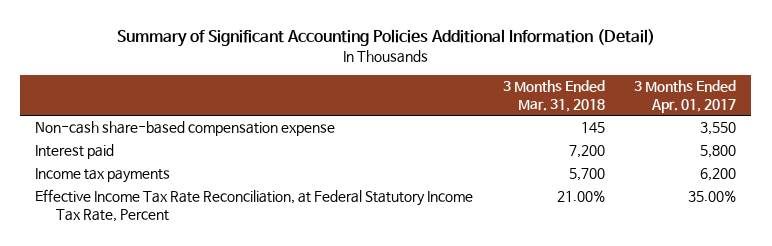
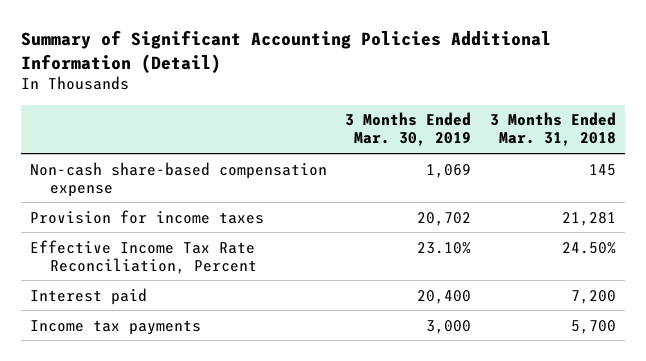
- | 3 Months Ended Mar. 31, 2018 | 3 Months Ended Apr. 01, 2017
+ | 3 Months Ended Mar. 30, 2019 | 3 Months Ended Mar. 31, 2018
+ Provision for income taxes | 20,702 | 21,281
+ Effective Income Tax Rate Reconciliation, Percent | 23.10% | 24.50%
- Effective Income Tax Rate Reconciliation, at Federal Statutory Income Tax Rate, Percent | 21.00% | 35.00%

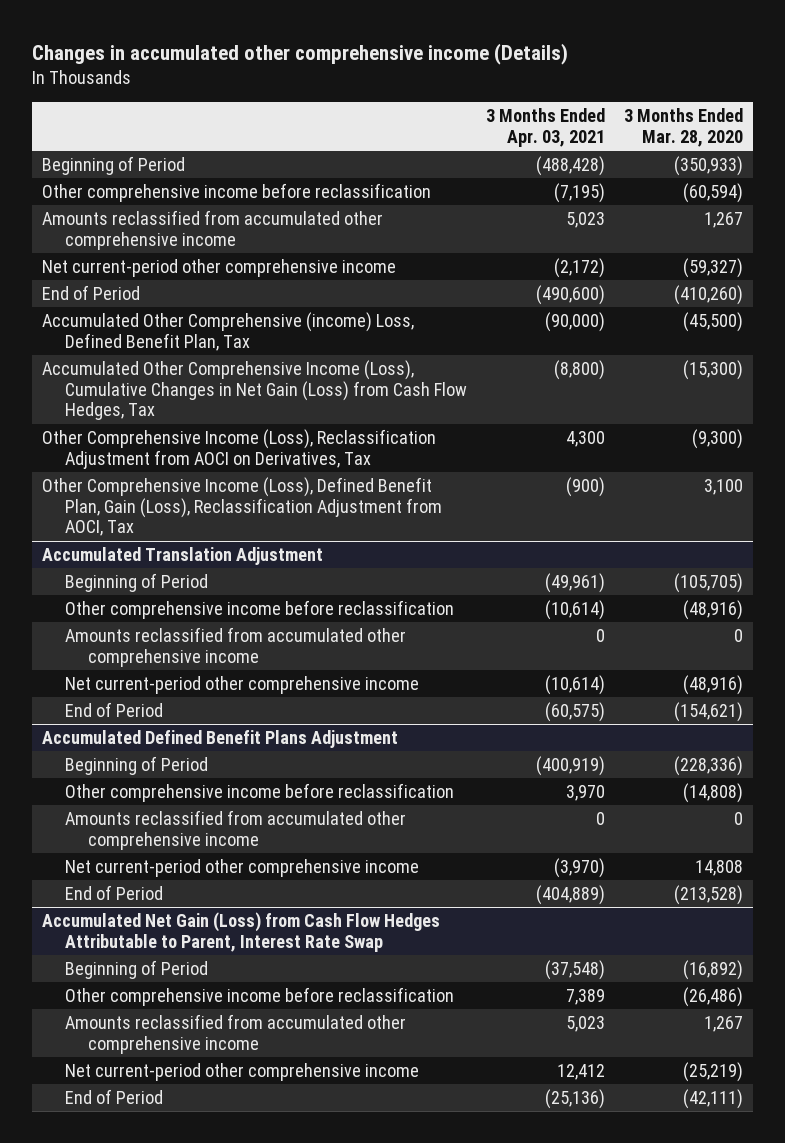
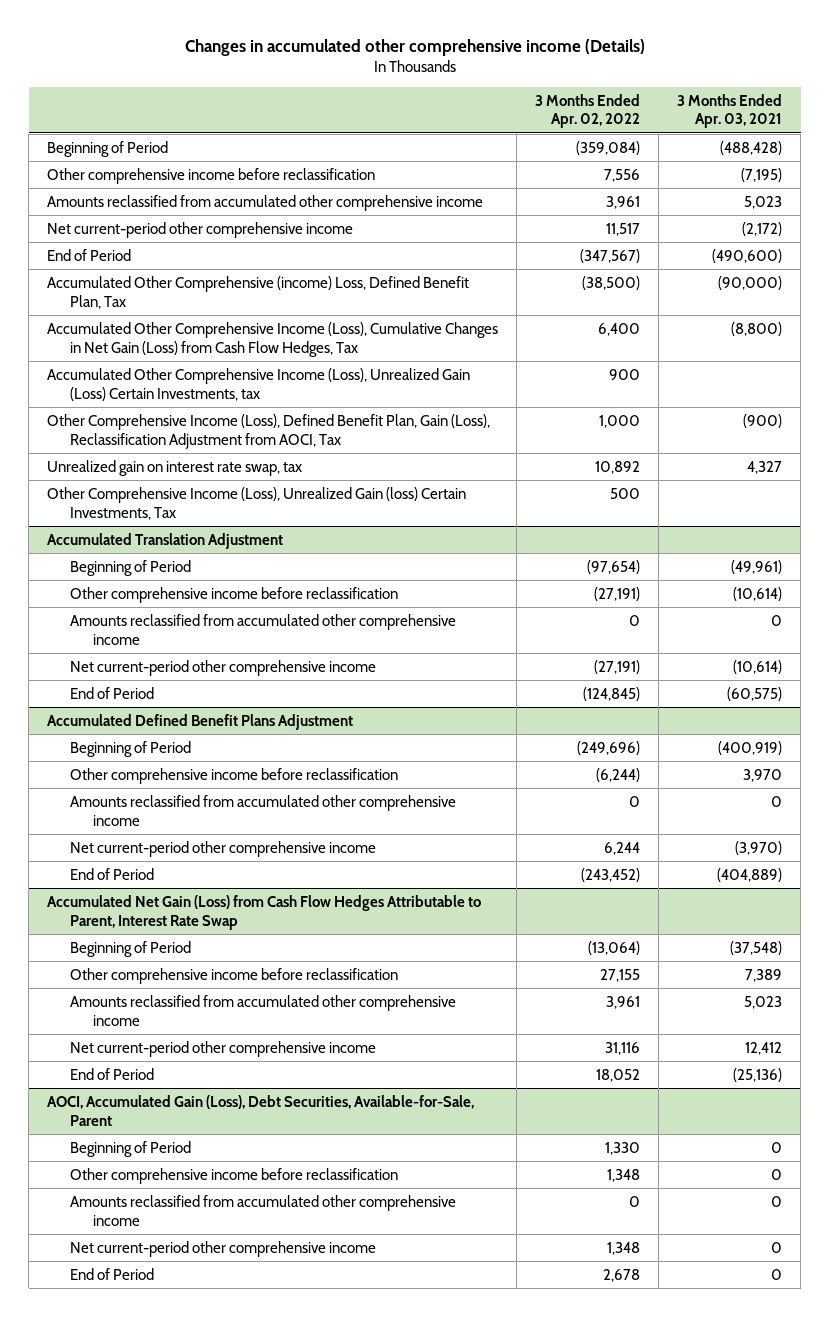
- | 3 Months Ended Apr. 03, 2021 | 3 Months Ended Mar. 28, 2020
+ | 3 Months Ended Apr. 02, 2022 | 3 Months Ended Apr. 03, 2021
- Other Comprehensive Income (Loss), Reclassification Adjustment from AOCI on Derivatives, Tax | 4,300 | (9,300)
+ Accumulated Other Comprehensive Income (Loss), Unrealized Gain (Loss) Certain Investments, tax | 900 |
+ Unrealized gain on interest rate swap, tax | 10,892 | 4,327
+ Other Comprehensive Income (Loss), Unrealized Gain (loss) Certain Investments, Tax | 500 |
+ AOCI, Accumulated Gain (Loss), Debt Securities, Available-for-Sale, Parent
+ Beginning of Period | 1,330 | 0
+ Other comprehensive income before reclassification | 1,348 | 0
+ Amounts reclassified from accumulated other comprehensive income | 0 | 0
+ Net current-period other comprehensive income | 1,348 | 0
+ End of Period | 2,678 | 0

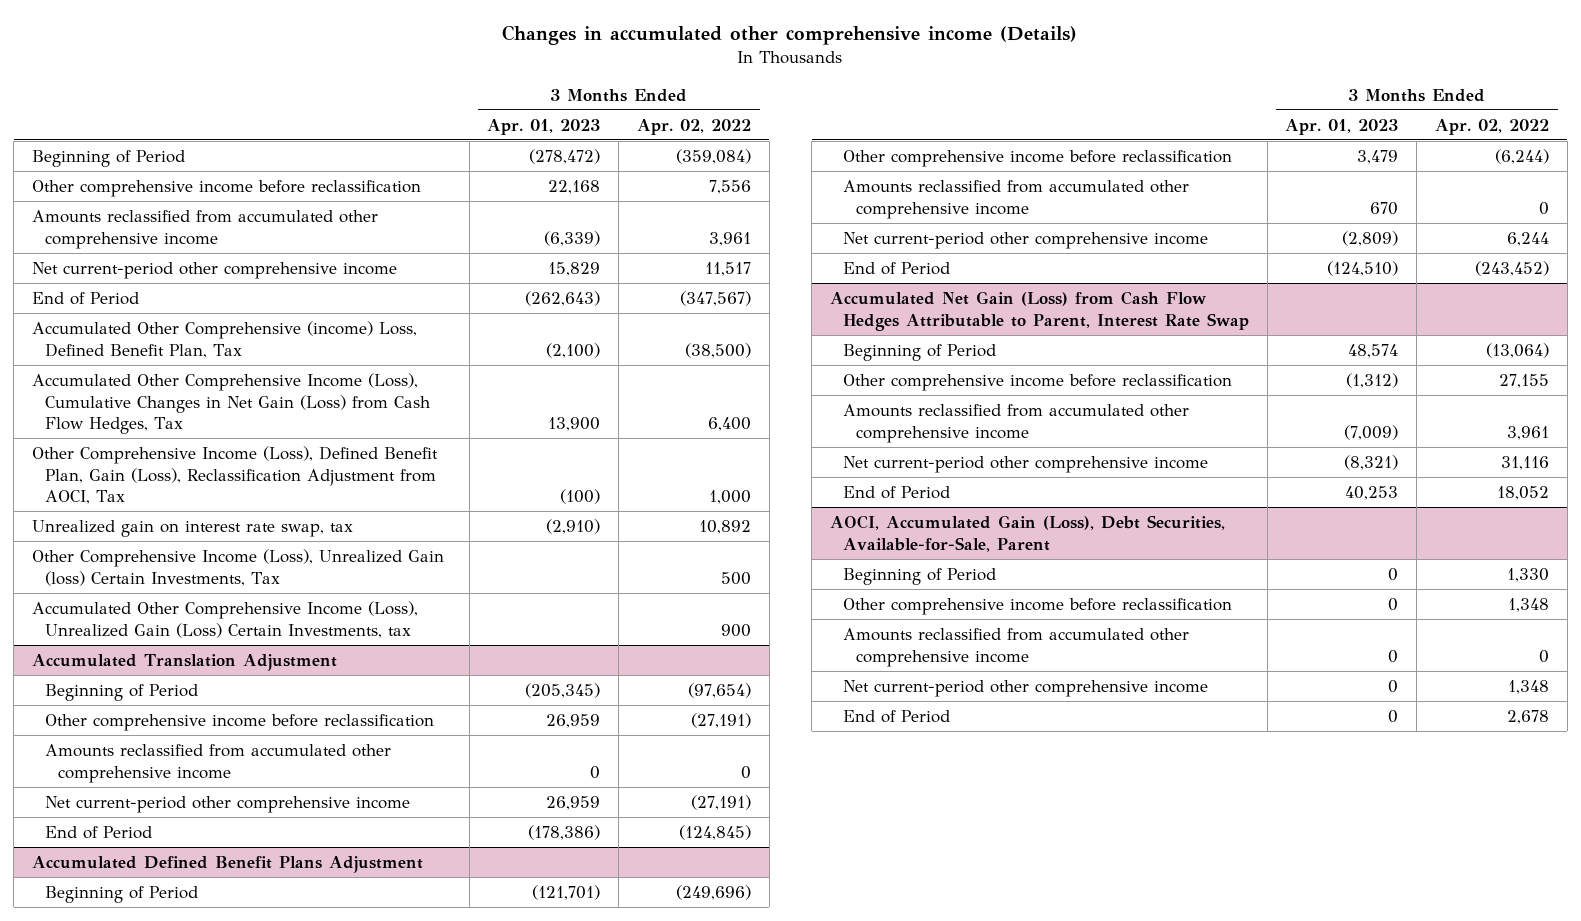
- | 3 Months Ended Apr. 02, 2022 | 3 Months Ended Apr. 03, 2021
+ | 3 Months Ended Apr. 01, 2023 | 3 Months Ended Apr. 02, 2022
moved down: Accumulated Other Comprehensive Income (Loss), Unrealized Gain (Loss) Certain Investments, tax | | 900

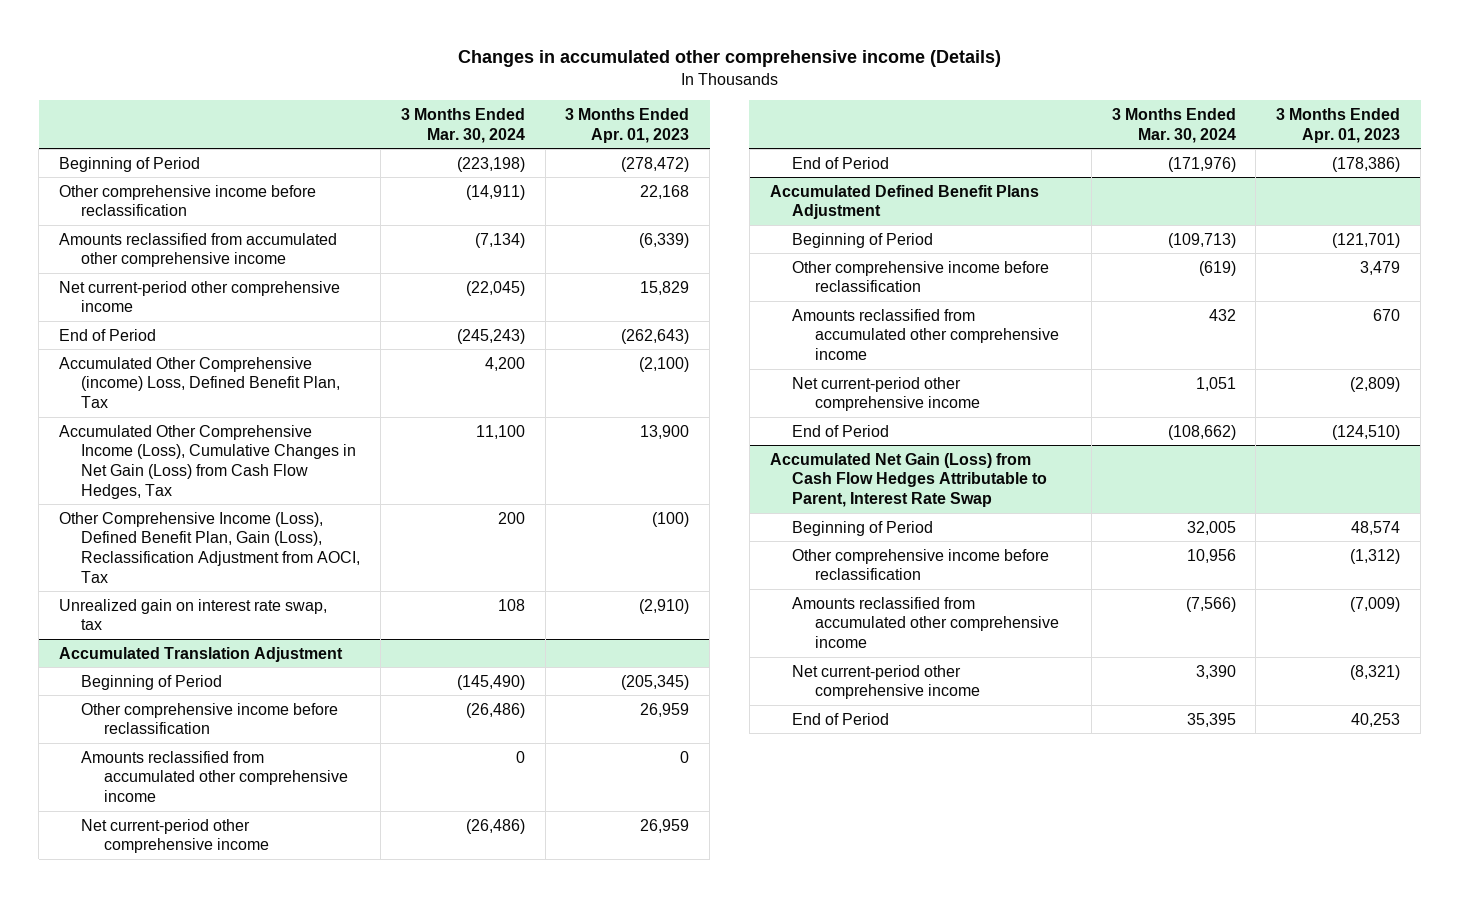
- | 3 Months Ended Apr. 01, 2023 | 3 Months Ended Apr. 02, 2022
+ | 3 Months Ended Mar. 30, 2024 | 3 Months Ended Apr. 01, 2023
- Other Comprehensive Income (Loss), Unrealized Gain (loss) Certain Investments, Tax | | 500
- Accumulated Other Comprehensive Income (Loss), Unrealized Gain (Loss) Certain Investments, tax | | 900
- AOCI, Accumulated Gain (Loss), Debt Securities, Available-for-Sale, Parent
- Beginning of Period | 0 | 1,330
- Other comprehensive income before reclassification | 0 | 1,348
- Amounts reclassified from accumulated other comprehensive income | 0 | 0
- Net current-period other comprehensive income | 0 | 1,348
- End of Period | 0 | 2,678

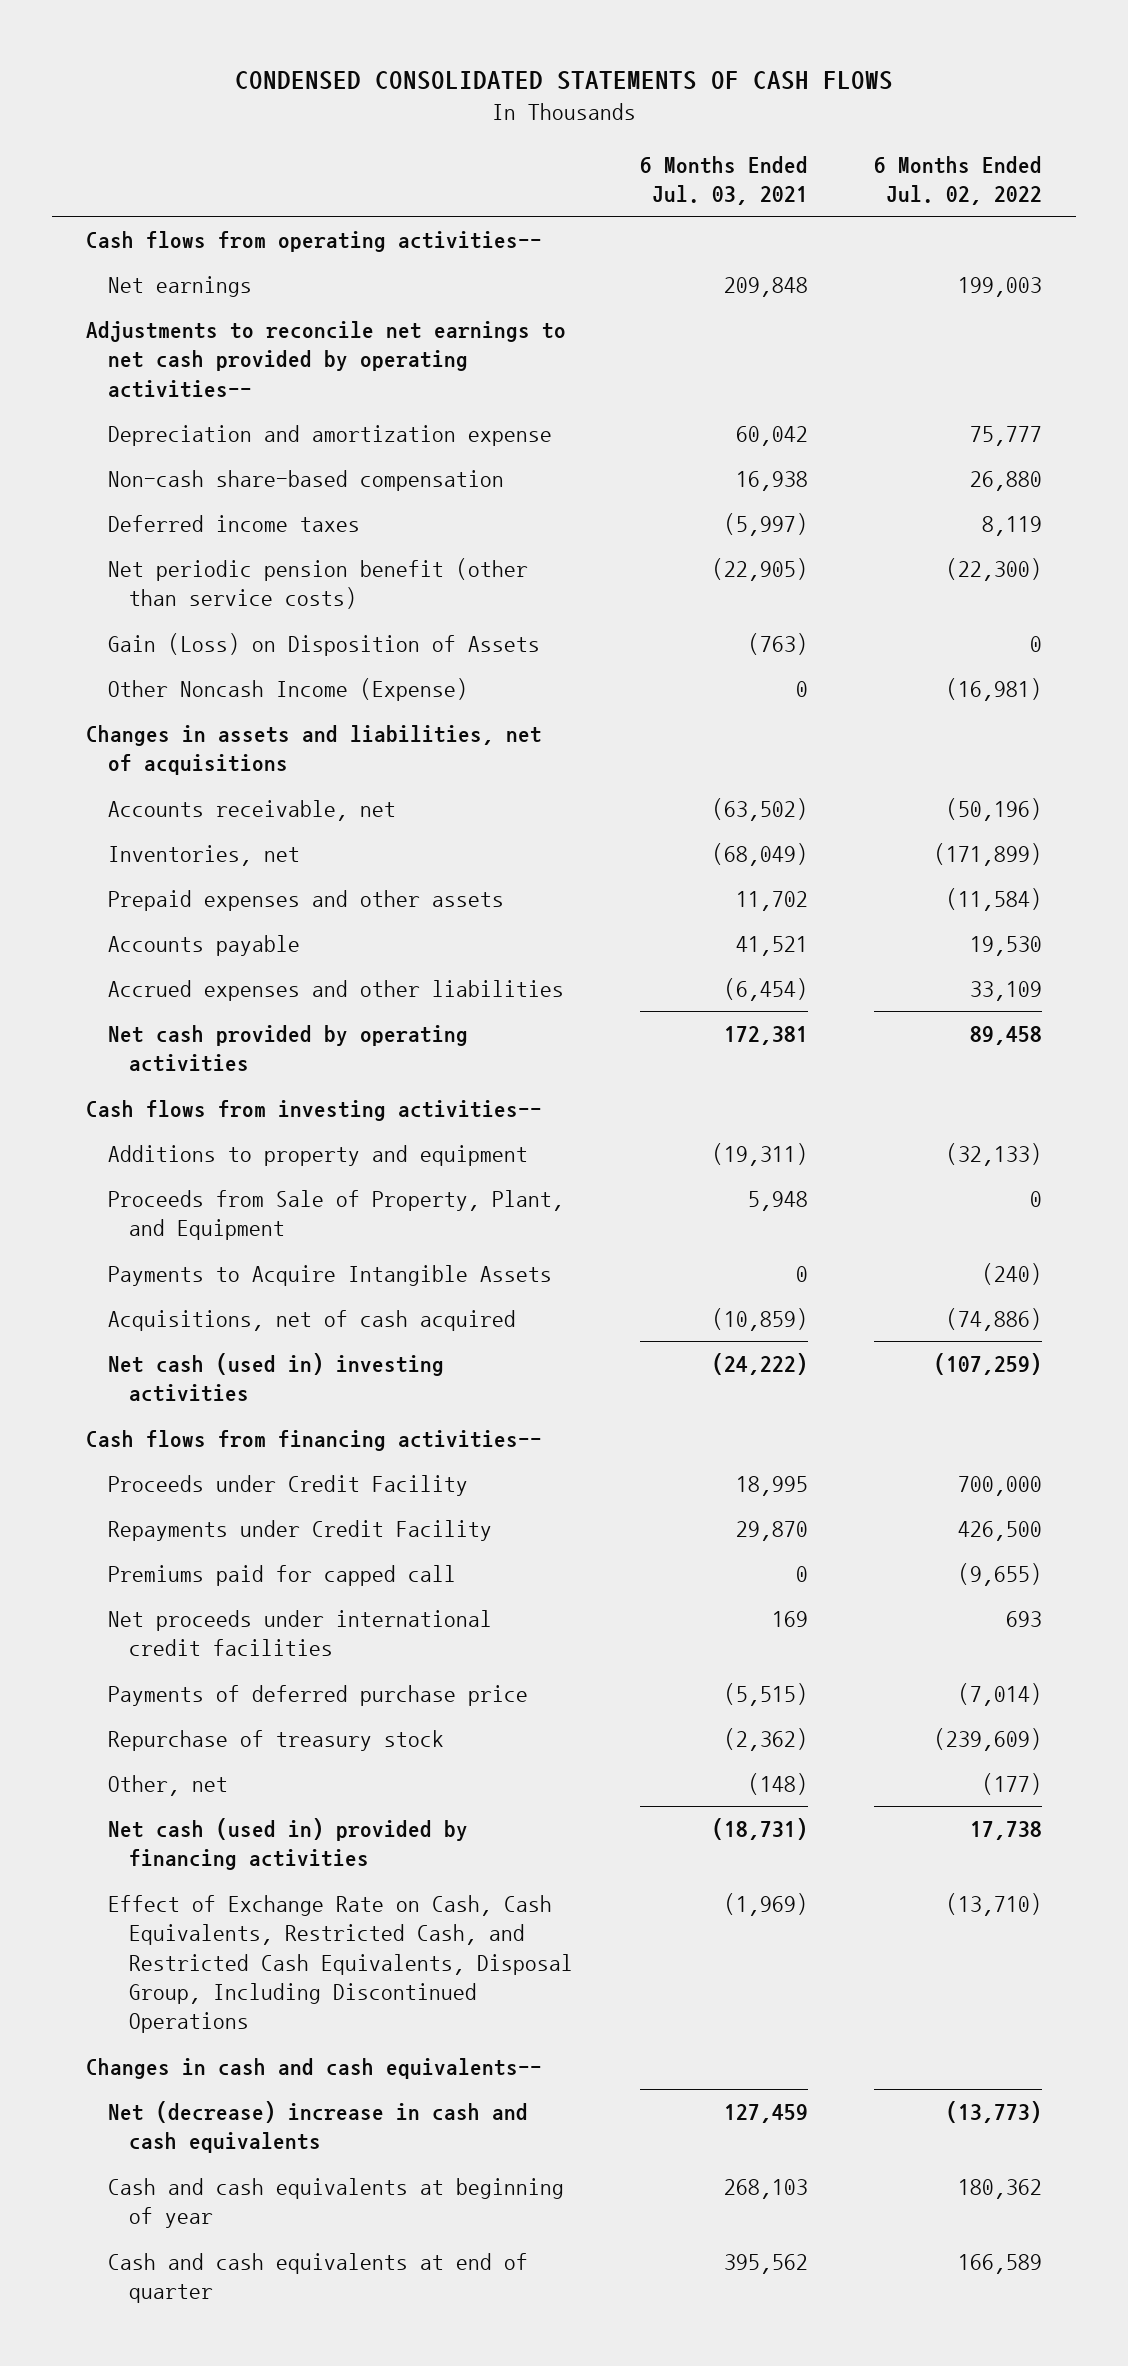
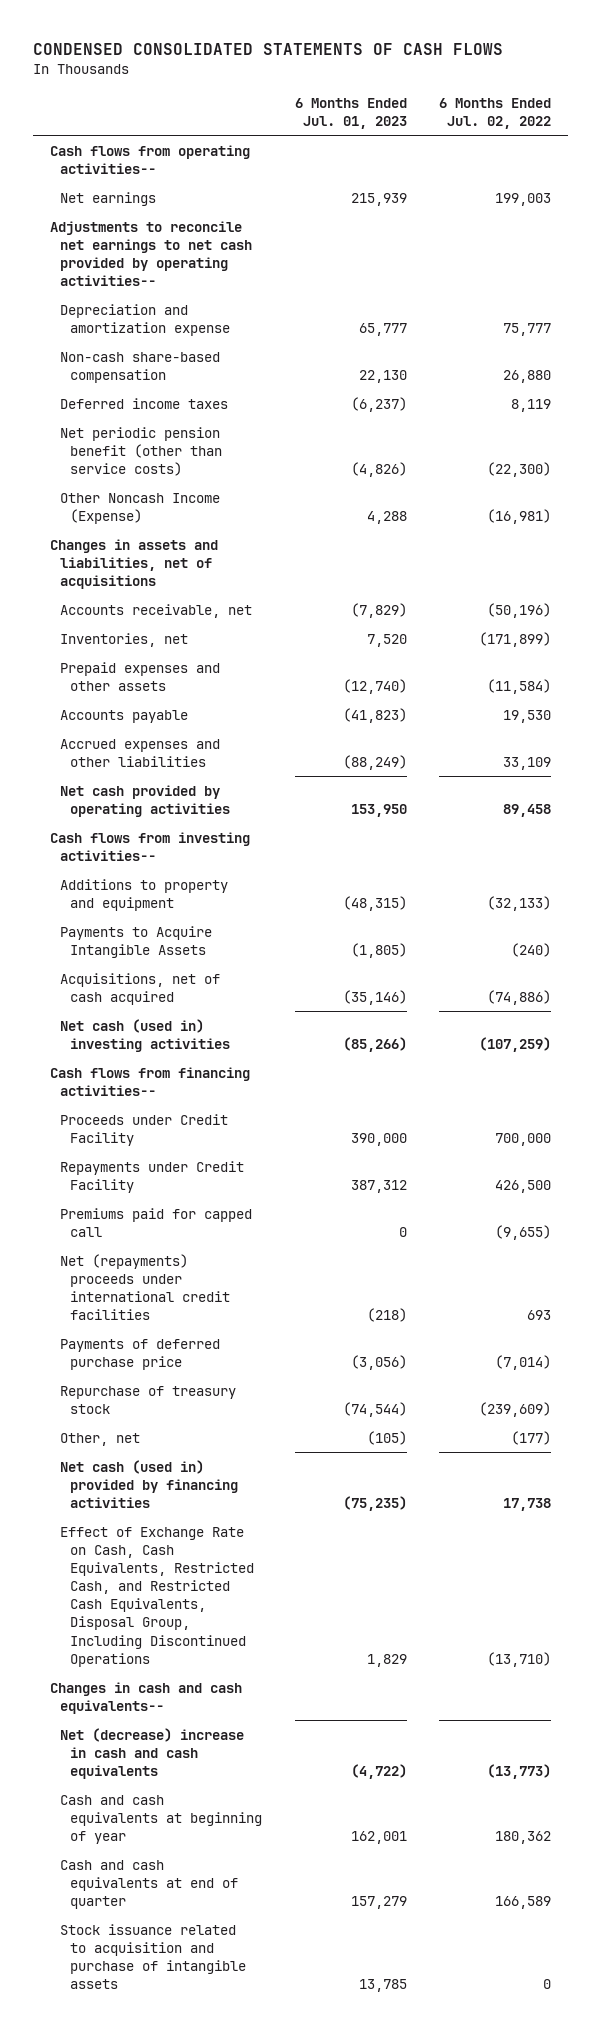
- | 6 Months Ended Jul. 03, 2021 | 6 Months Ended Jul. 02, 2022
+ | 6 Months Ended Jul. 01, 2023 | 6 Months Ended Jul. 02, 2022
- Gain (Loss) on Disposition of Assets | (763) | 0
- Proceeds from Sale of Property, Plant, and Equipment | 5,948 | 0
- Net proceeds under international credit facilities | 169 | 693
+ Net (repayments) proceeds under international credit facilities | (218) | 693
+ Stock issuance related to acquisition and purchase of intangible assets | 13,785 | 0

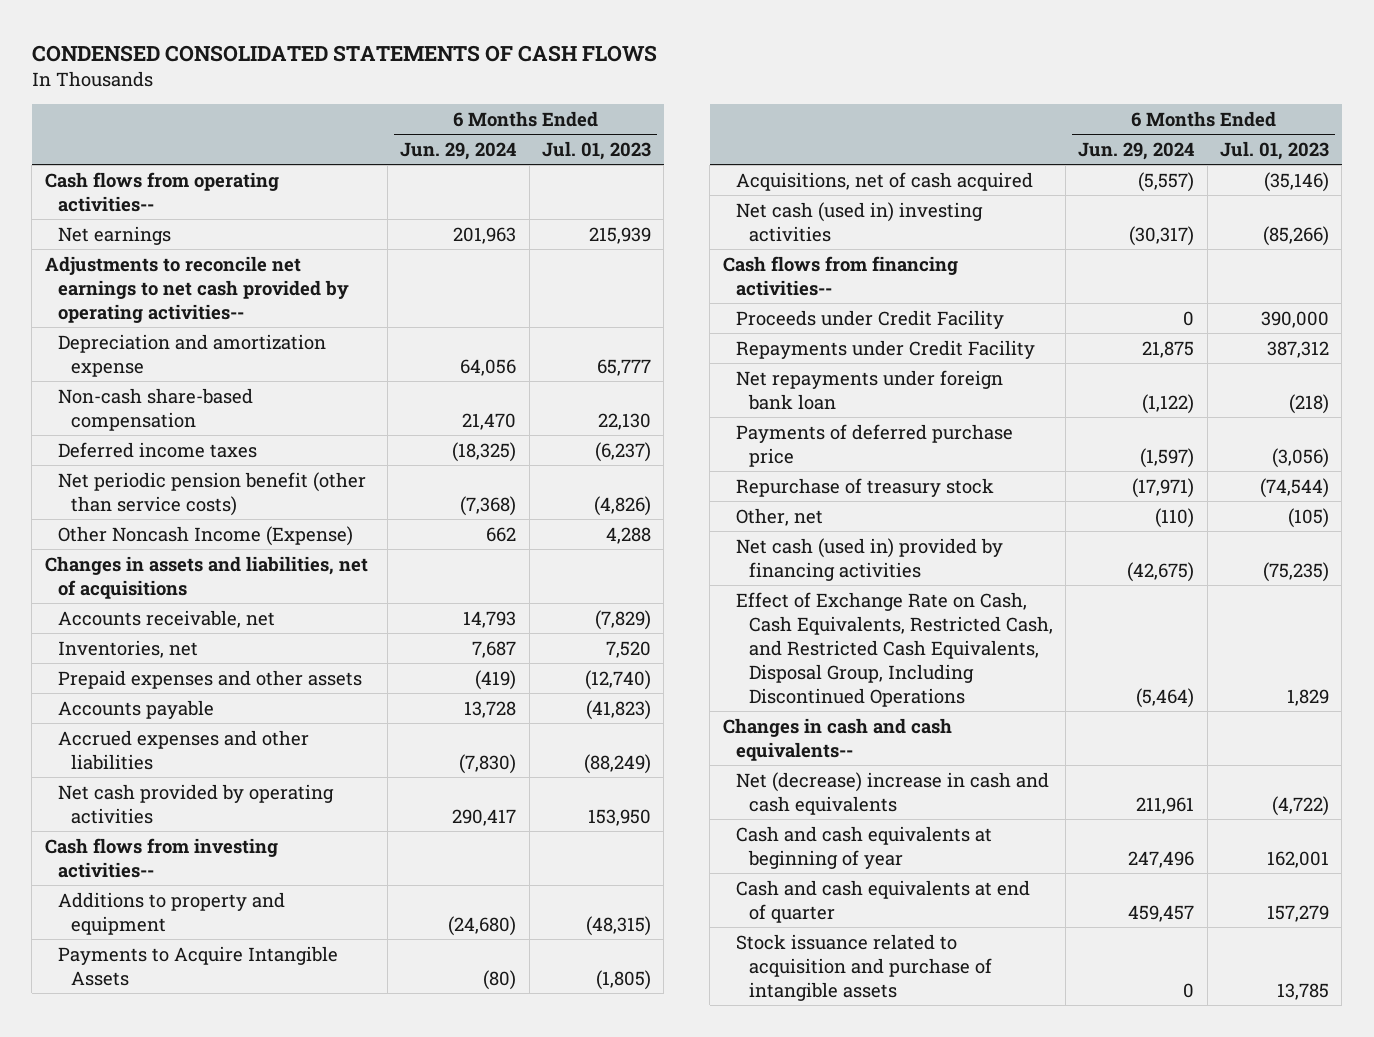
- | 6 Months Ended Jul. 01, 2023 | 6 Months Ended Jul. 02, 2022
+ | 6 Months Ended Jun. 29, 2024 | 6 Months Ended Jul. 01, 2023
- Premiums paid for capped call | 0 | (9,655)
- Net (repayments) proceeds under international credit facilities | (218) | 693
+ Net repayments under foreign bank loan | (1,122) | (218)

